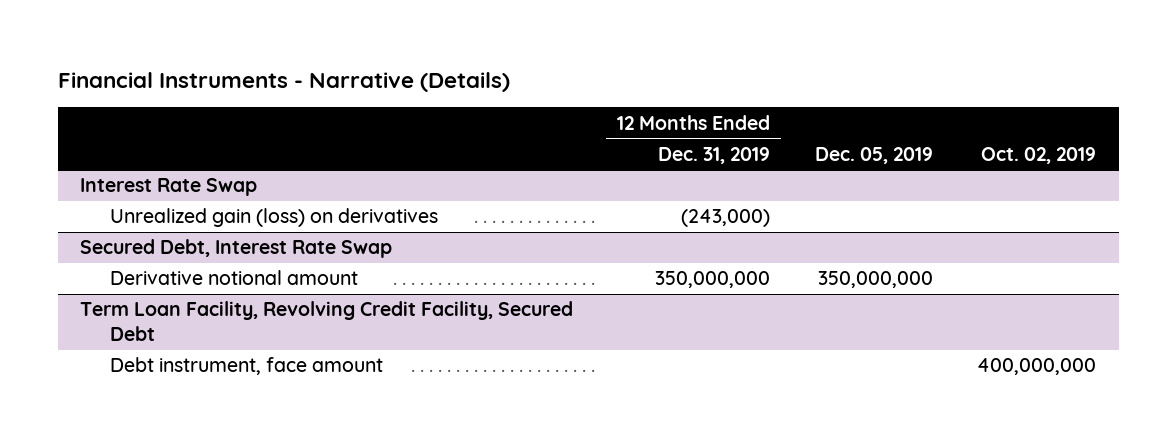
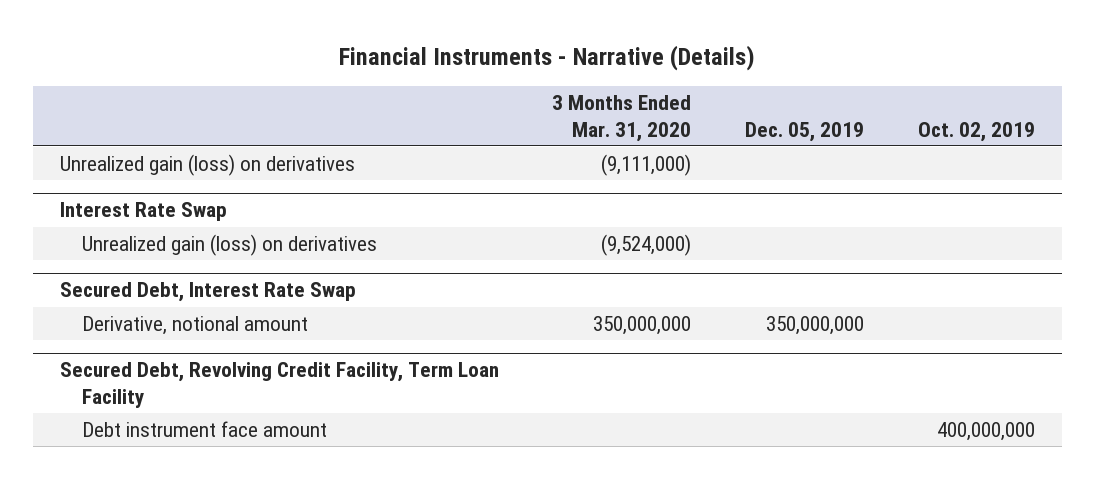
- | 12 Months Ended Dec. 31, 2019 | Dec. 05, 2019 | Oct. 02, 2019
+ | 3 Months Ended Mar. 31, 2020 | Dec. 05, 2019 | Oct. 02, 2019
+ Unrealized gain (loss) on derivatives | (9,111,000) | |
@ Secured Debt, Interest Rate Swap
- Derivative notional amount | 350,000,000 | 350,000,000 |
- Term Loan Facility, Revolving Credit Facility, Secured Debt
- Debt instrument, face amount | | | 400,000,000
@ Secured Debt, Interest Rate Swap
+ Derivative, notional amount | 350,000,000 | 350,000,000 |
+ Secured Debt, Revolving Credit Facility, Term Loan Facility
+ Debt instrument face amount | | | 400,000,000

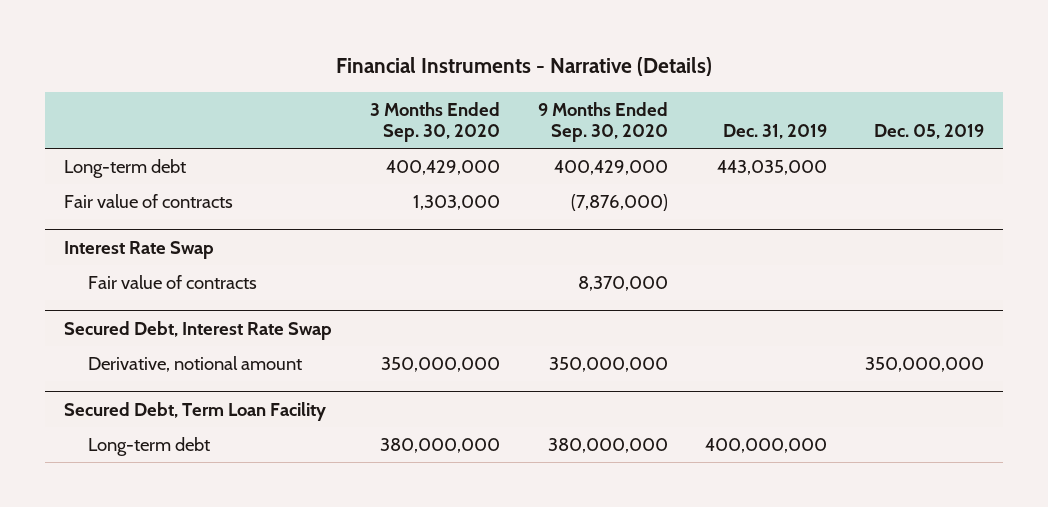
- | 3 Months Ended Mar. 31, 2020 | Dec. 05, 2019 | Oct. 02, 2019
+ | 3 Months Ended Sep. 30, 2020 | 9 Months Ended Sep. 30, 2020 | Dec. 31, 2019 | Dec. 05, 2019
- Unrealized gain (loss) on derivatives | (9,111,000) | |
+ Long-term debt | 400,429,000 | 400,429,000 | 443,035,000 |
+ Fair value of contracts | 1,303,000 | (7,876,000) | |
@ Interest Rate Swap
- Unrealized gain (loss) on derivatives | (9,524,000) | |
+ Fair value of contracts | | 8,370,000 | |
- Secured Debt, Revolving Credit Facility, Term Loan Facility
- Debt instrument face amount | | | 400,000,000
+ Secured Debt, Term Loan Facility
+ Long-term debt | 380,000,000 | 380,000,000 | 400,000,000 |

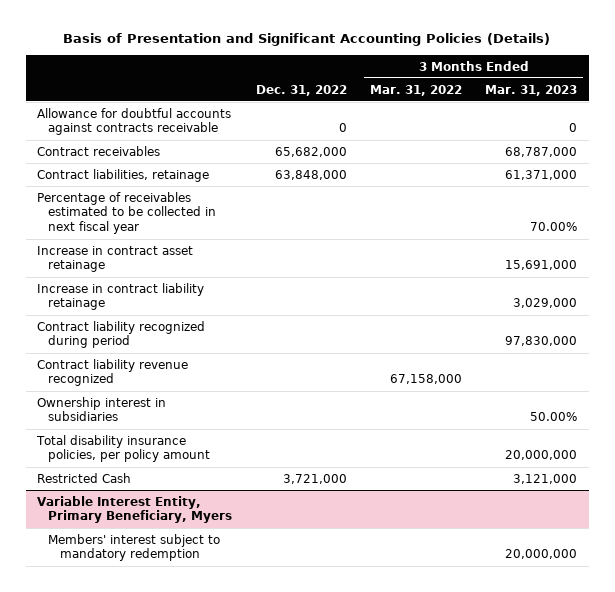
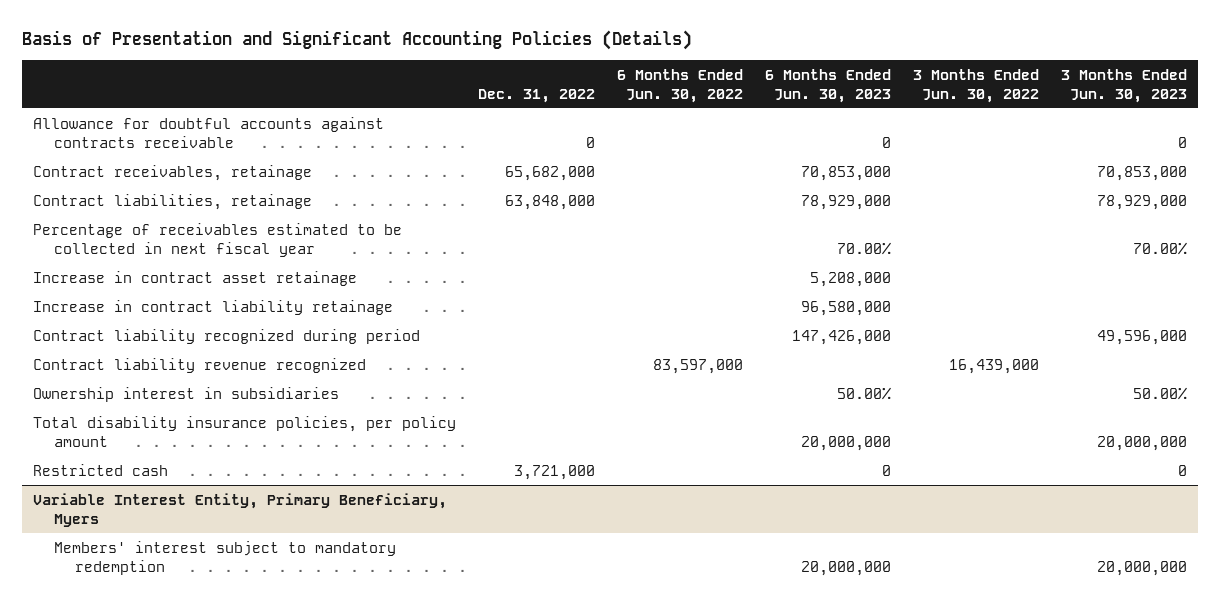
- | Dec. 31, 2022 | 3 Months Ended Mar. 31, 2022 | 3 Months Ended Mar. 31, 2023
+ | Dec. 31, 2022 | 6 Months Ended Jun. 30, 2022 | 6 Months Ended Jun. 30, 2023 | 3 Months Ended Jun. 30, 2022 | 3 Months Ended Jun. 30, 2023
- Contract receivables | 65,682,000 | | 68,787,000
+ Contract receivables, retainage | 65,682,000 | | 70,853,000 | | 70,853,000
- Restricted Cash | 3,721,000 | | 3,121,000
+ Restricted cash | 3,721,000 | | 0 | | 0

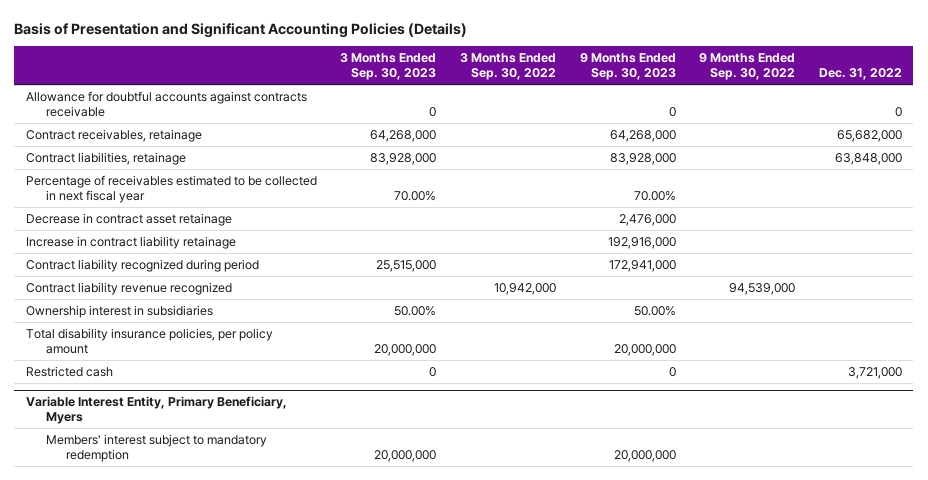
- | Dec. 31, 2022 | 6 Months Ended Jun. 30, 2022 | 6 Months Ended Jun. 30, 2023 | 3 Months Ended Jun. 30, 2022 | 3 Months Ended Jun. 30, 2023
+ | 3 Months Ended Sep. 30, 2023 | 3 Months Ended Sep. 30, 2022 | 9 Months Ended Sep. 30, 2023 | 9 Months Ended Sep. 30, 2022 | Dec. 31, 2022
- Increase in contract asset retainage | | | 5,208,000 | |
+ Decrease in contract asset retainage | | | 2,476,000 | |

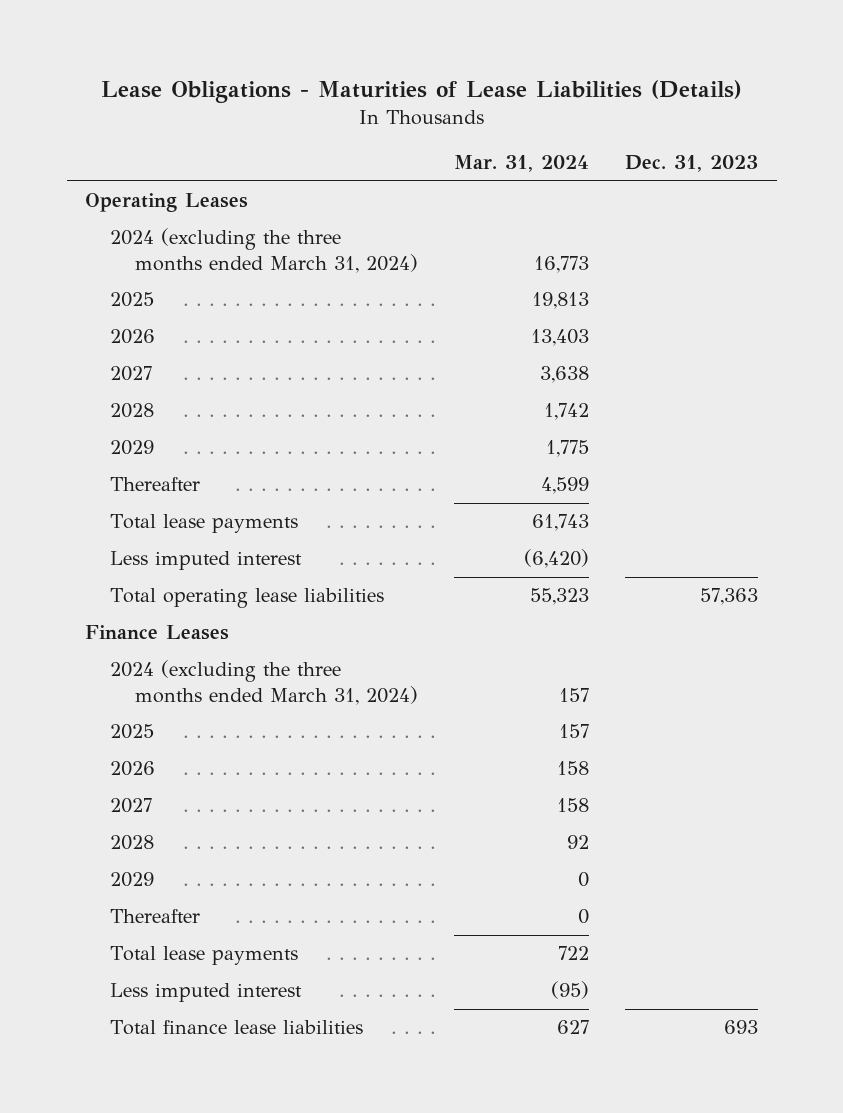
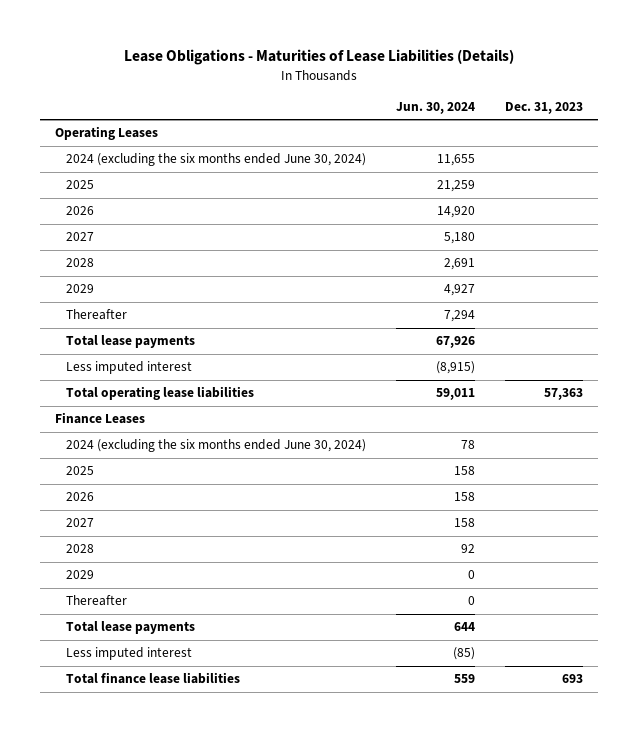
- | Mar. 31, 2024 | Dec. 31, 2023
+ | Jun. 30, 2024 | Dec. 31, 2023
- 2024 (excluding the three months ended March 31, 2024) | 16,773 |
+ 2024 (excluding the six months ended June 30, 2024) | 11,655 |
- 2024 (excluding the three months ended March 31, 2024) | 157 |
+ 2024 (excluding the six months ended June 30, 2024) | 78 |

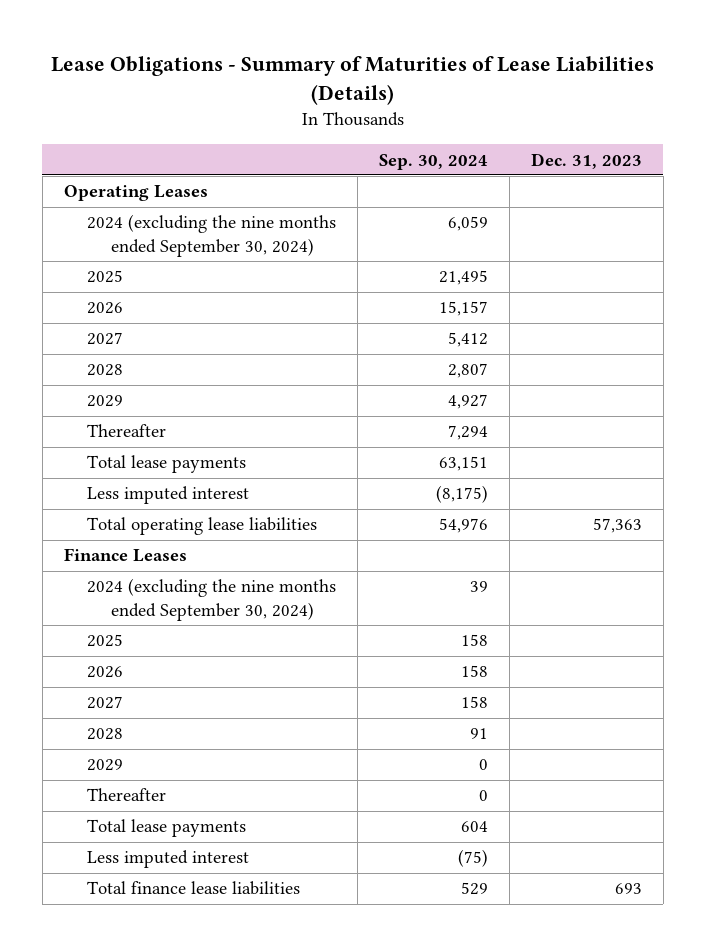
- Lease Obligations - Maturities of Lease Liabilities (Details)
+ Lease Obligations - Summary of Maturities of Lease Liabilities (Details)
- | Jun. 30, 2024 | Dec. 31, 2023
+ | Sep. 30, 2024 | Dec. 31, 2023
- 2024 (excluding the six months ended June 30, 2024) | 11,655 |
+ 2024 (excluding the nine months ended September 30, 2024) | 6,059 |
- 2024 (excluding the six months ended June 30, 2024) | 78 |
+ 2024 (excluding the nine months ended September 30, 2024) | 39 |

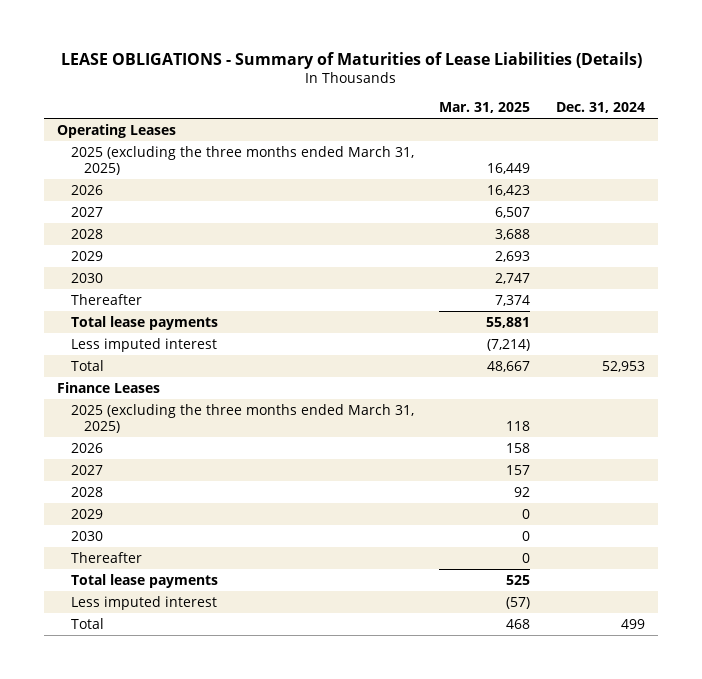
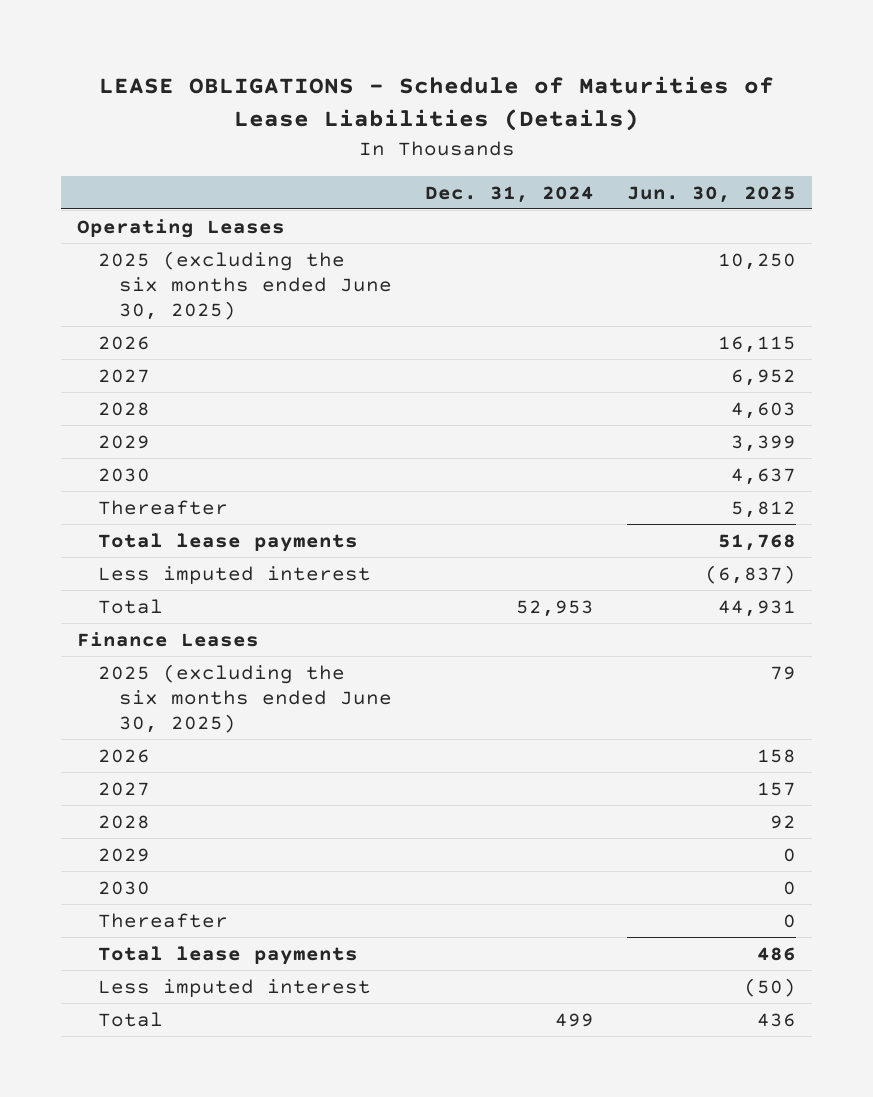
- LEASE OBLIGATIONS - Summary of Maturities of Lease Liabilities (Details)
+ LEASE OBLIGATIONS - Schedule of Maturities of Lease Liabilities (Details)
- | Mar. 31, 2025 | Dec. 31, 2024
+ | Dec. 31, 2024 | Jun. 30, 2025
- 2025 (excluding the three months ended March 31, 2025) | 16,449 |
+ 2025 (excluding the six months ended June 30, 2025) | | 10,250
- 2025 (excluding the three months ended March 31, 2025) | 118 |
+ 2025 (excluding the six months ended June 30, 2025) | | 79

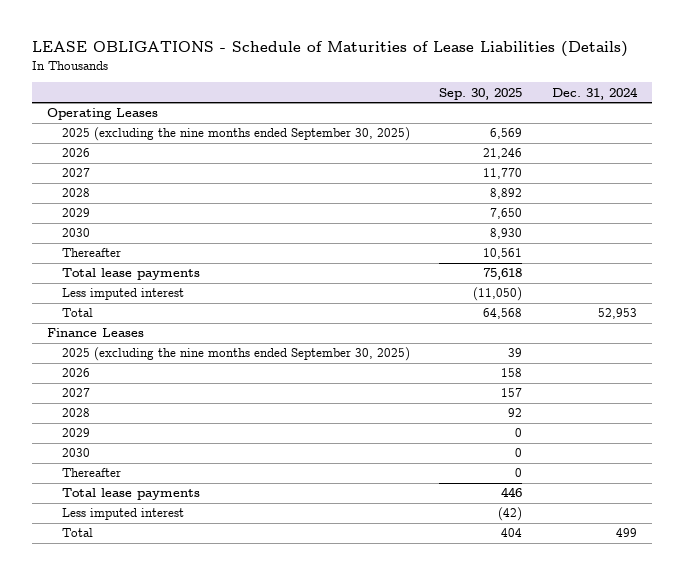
- | Dec. 31, 2024 | Jun. 30, 2025
+ | Sep. 30, 2025 | Dec. 31, 2024
- 2025 (excluding the six months ended June 30, 2025) | | 10,250
+ 2025 (excluding the nine months ended September 30, 2025) | 6,569 |
- 2025 (excluding the six months ended June 30, 2025) | | 79
+ 2025 (excluding the nine months ended September 30, 2025) | 39 |

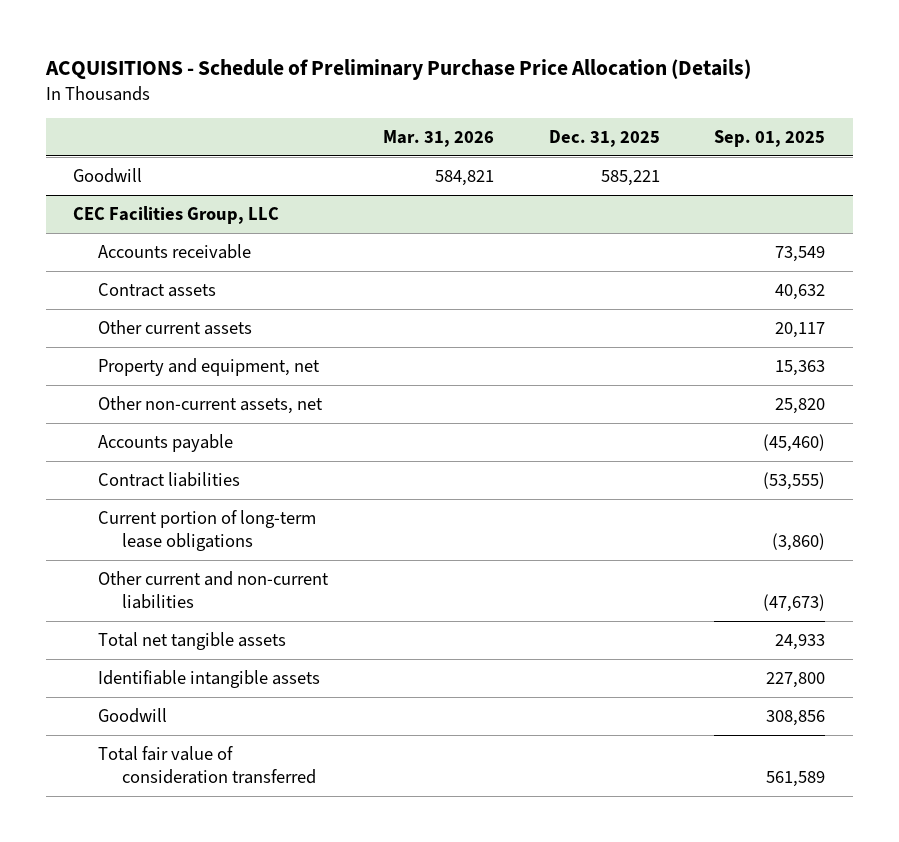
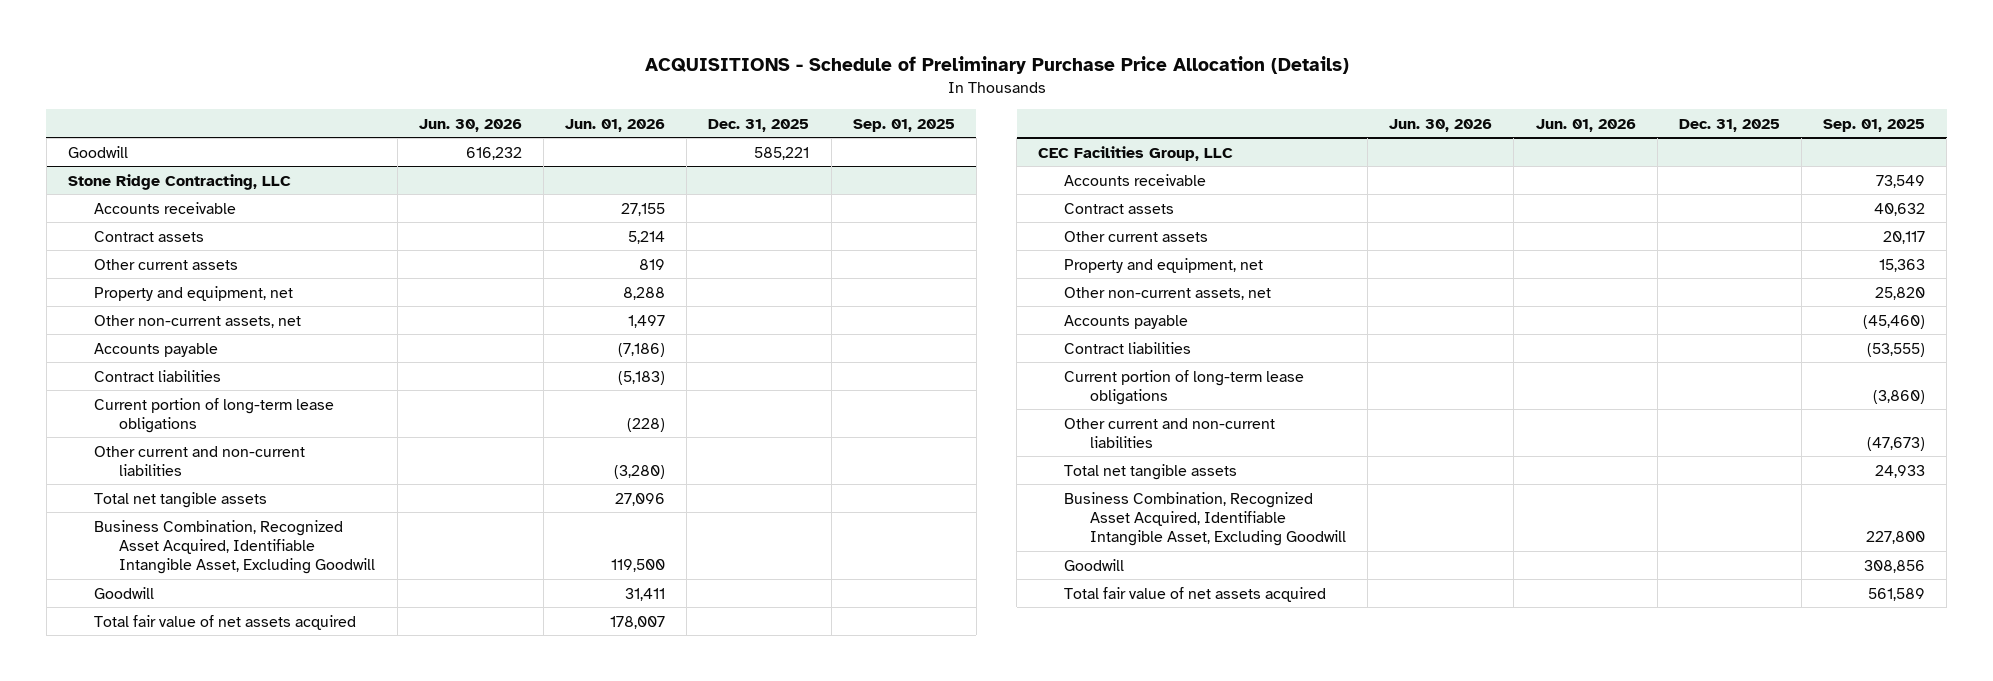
- | Mar. 31, 2026 | Dec. 31, 2025 | Sep. 01, 2025
+ | Jun. 30, 2026 | Jun. 01, 2026 | Dec. 31, 2025 | Sep. 01, 2025
+ Stone Ridge Contracting, LLC
+ Accounts receivable | | 27,155 | |
+ Contract assets | | 5,214 | |
+ Other current assets | | 819 | |
+ Property and equipment, net | | 8,288 | |
+ Other non-current assets, net | | 1,497 | |
+ Accounts payable | | (7,186) | |
+ Contract liabilities | | (5,183) | |
+ Current portion of long-term lease obligations | | (228) | |
+ Other current and non-current liabilities | | (3,280) | |
+ Total net tangible assets | | 27,096 | |
+ Business Combination, Recognized Asset Acquired, Identifiable Intangible Asset, Excluding Goodwill | | 119,500 | |
+ Goodwill | | 31,411 | |
+ Total fair value of net assets acquired | | 178,007 | |
@ CEC Facilities Group, LLC
- Identifiable intangible assets | | | 227,800
+ Business Combination, Recognized Asset Acquired, Identifiable Intangible Asset, Excluding Goodwill | | | | 227,800
- Total fair value of consideration transferred | | | 561,589
+ Total fair value of net assets acquired | | | | 561,589

